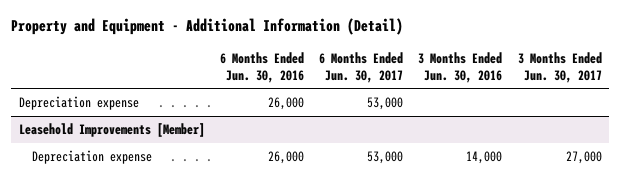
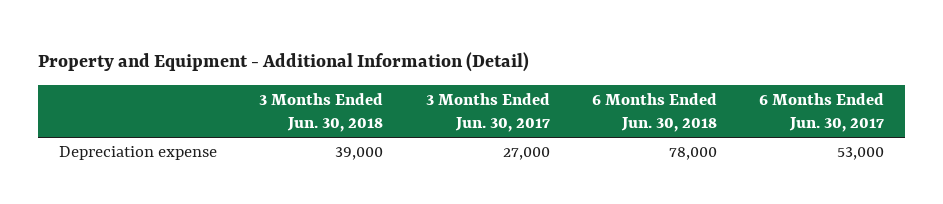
- | 6 Months Ended Jun. 30, 2016 | 6 Months Ended Jun. 30, 2017 | 3 Months Ended Jun. 30, 2016 | 3 Months Ended Jun. 30, 2017
+ | 3 Months Ended Jun. 30, 2018 | 3 Months Ended Jun. 30, 2017 | 6 Months Ended Jun. 30, 2018 | 6 Months Ended Jun. 30, 2017
- Depreciation expense | 26,000 | 53,000 | |
- Leasehold Improvements [Member]

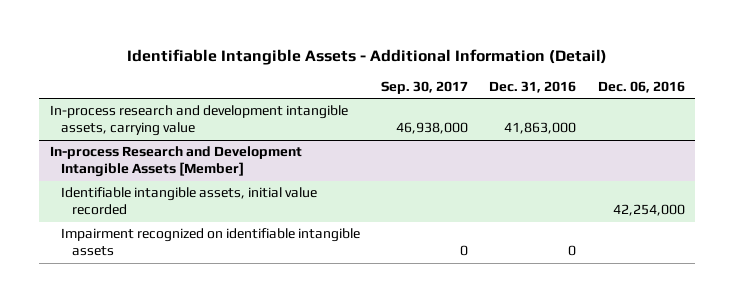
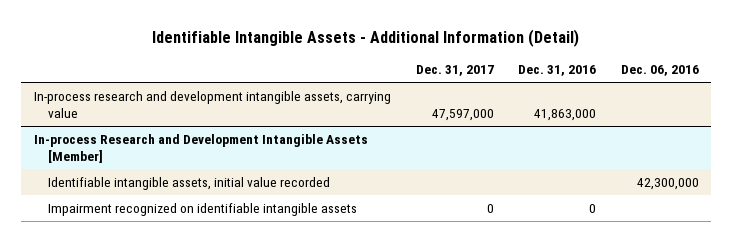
- | Sep. 30, 2017 | Dec. 31, 2016 | Dec. 06, 2016
+ | Dec. 31, 2017 | Dec. 31, 2016 | Dec. 06, 2016
@ In-process Research and Development Intangible Assets [Member]
- Identifiable intangible assets, initial value recorded | | | 42,254,000
+ Identifiable intangible assets, initial value recorded | | | 42,300,000

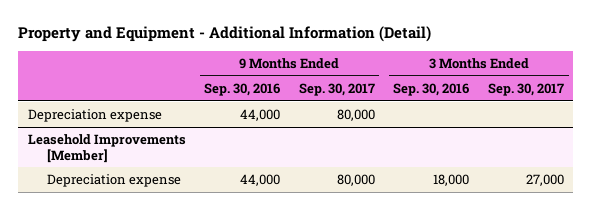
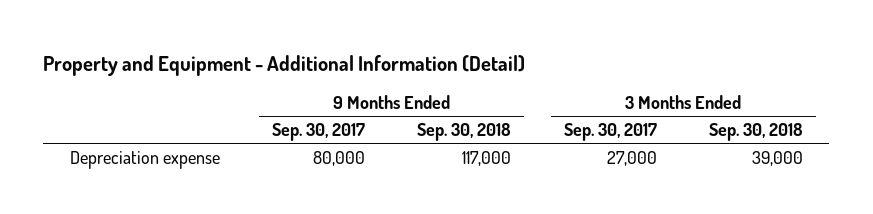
- | 9 Months Ended Sep. 30, 2016 | 9 Months Ended Sep. 30, 2017 | 3 Months Ended Sep. 30, 2016 | 3 Months Ended Sep. 30, 2017
+ | 9 Months Ended Sep. 30, 2017 | 9 Months Ended Sep. 30, 2018 | 3 Months Ended Sep. 30, 2017 | 3 Months Ended Sep. 30, 2018
- Depreciation expense | 44,000 | 80,000 | |
- Leasehold Improvements [Member]

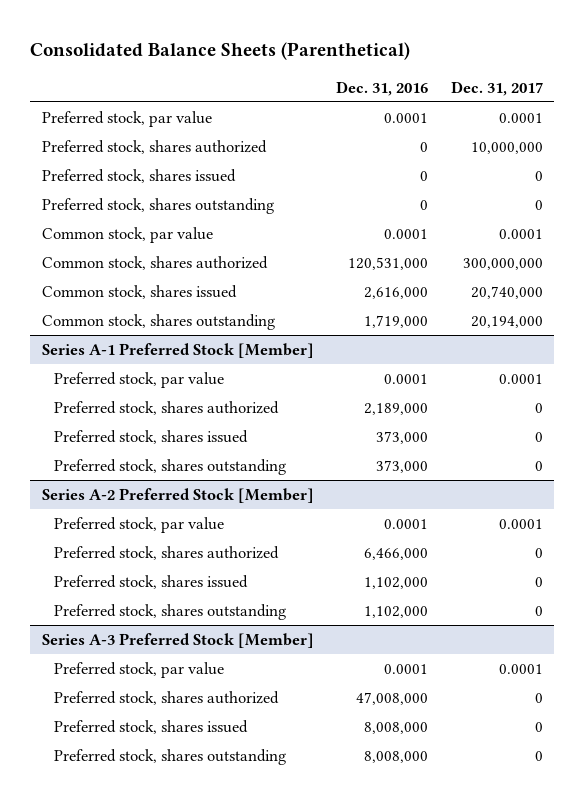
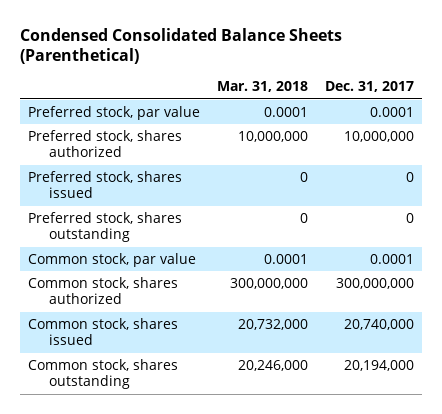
- Consolidated Balance Sheets (Parenthetical)
+ Condensed Consolidated Balance Sheets (Parenthetical)
- | Dec. 31, 2016 | Dec. 31, 2017
+ | Mar. 31, 2018 | Dec. 31, 2017
- Series A-1 Preferred Stock [Member]
- Preferred stock, par value | 0.0001 | 0.0001
- Preferred stock, shares authorized | 2,189,000 | 0
- Preferred stock, shares issued | 373,000 | 0
- Preferred stock, shares outstanding | 373,000 | 0
- Series A-2 Preferred Stock [Member]
- Preferred stock, par value | 0.0001 | 0.0001
- Preferred stock, shares authorized | 6,466,000 | 0
- Preferred stock, shares issued | 1,102,000 | 0
- Preferred stock, shares outstanding | 1,102,000 | 0
- Series A-3 Preferred Stock [Member]
- Preferred stock, par value | 0.0001 | 0.0001
- Preferred stock, shares authorized | 47,008,000 | 0
- Preferred stock, shares issued | 8,008,000 | 0
- Preferred stock, shares outstanding | 8,008,000 | 0

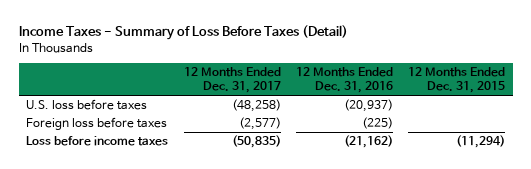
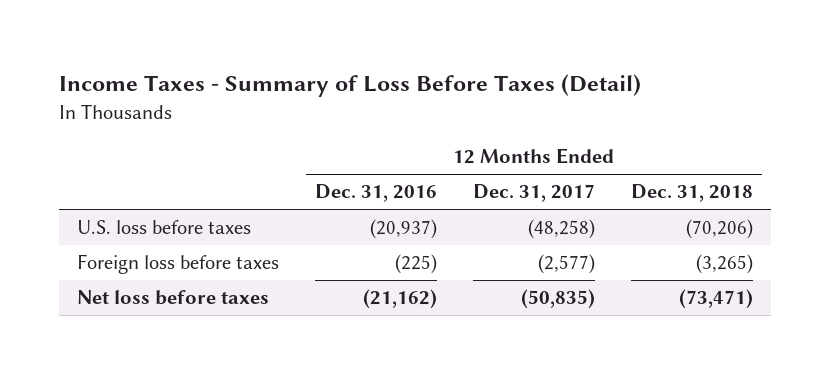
- | 12 Months Ended Dec. 31, 2017 | 12 Months Ended Dec. 31, 2016 | 12 Months Ended Dec. 31, 2015
+ | 12 Months Ended Dec. 31, 2016 | 12 Months Ended Dec. 31, 2017 | 12 Months Ended Dec. 31, 2018
- Loss before income taxes | (50,835) | (21,162) | (11,294)
+ Net loss before taxes | (21,162) | (50,835) | (73,471)

